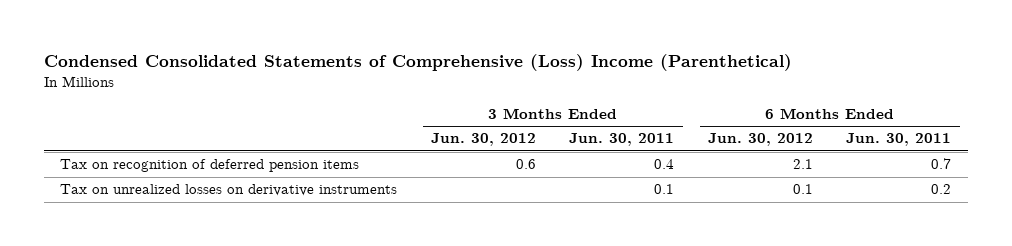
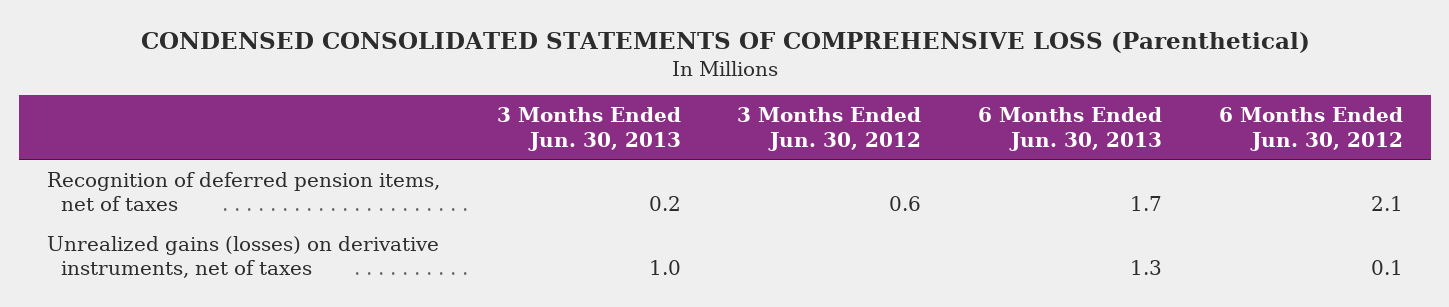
- Condensed Consolidated Statements of Comprehensive (Loss) Income (Parenthetical)
+ CONDENSED CONSOLIDATED STATEMENTS OF COMPREHENSIVE LOSS (Parenthetical)
- | 3 Months Ended Jun. 30, 2012 | 3 Months Ended Jun. 30, 2011 | 6 Months Ended Jun. 30, 2012 | 6 Months Ended Jun. 30, 2011
+ | 3 Months Ended Jun. 30, 2013 | 3 Months Ended Jun. 30, 2012 | 6 Months Ended Jun. 30, 2013 | 6 Months Ended Jun. 30, 2012
- Tax on recognition of deferred pension items | 0.6 | 0.4 | 2.1 | 0.7
- Tax on unrealized losses on derivative instruments | | 0.1 | 0.1 | 0.2
+ Recognition of deferred pension items, net of taxes | 0.2 | 0.6 | 1.7 | 2.1
+ Unrealized gains (losses) on derivative instruments, net of taxes | 1.0 | | 1.3 | 0.1

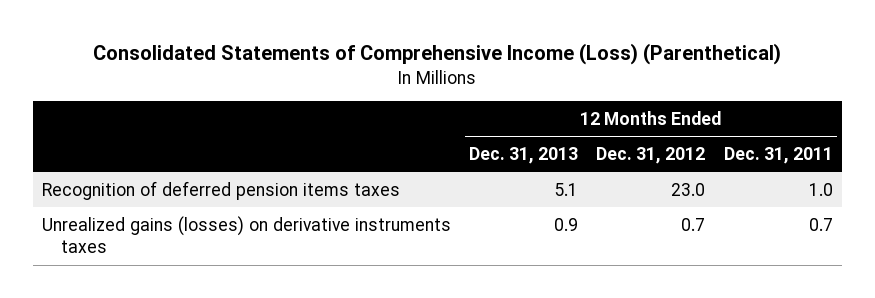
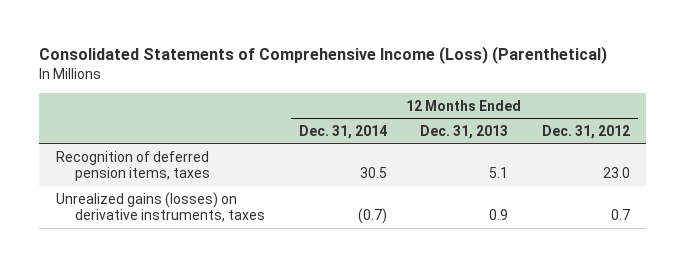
- | 12 Months Ended Dec. 31, 2013 | 12 Months Ended Dec. 31, 2012 | 12 Months Ended Dec. 31, 2011
+ | 12 Months Ended Dec. 31, 2014 | 12 Months Ended Dec. 31, 2013 | 12 Months Ended Dec. 31, 2012
- Recognition of deferred pension items taxes | 5.1 | 23.0 | 1.0
- Unrealized gains (losses) on derivative instruments taxes | 0.9 | 0.7 | 0.7
+ Recognition of deferred pension items, taxes | 30.5 | 5.1 | 23.0
+ Unrealized gains (losses) on derivative instruments, taxes | (0.7) | 0.9 | 0.7

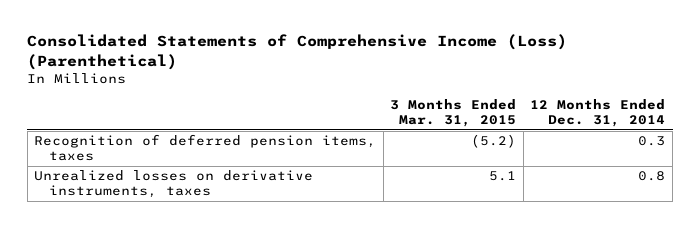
- | 12 Months Ended Dec. 31, 2014 | 12 Months Ended Dec. 31, 2013 | 12 Months Ended Dec. 31, 2012
+ | 3 Months Ended Mar. 31, 2015 | 12 Months Ended Dec. 31, 2014
- Recognition of deferred pension items, taxes | 30.5 | 5.1 | 23.0
- Unrealized gains (losses) on derivative instruments, taxes | (0.7) | 0.9 | 0.7
+ Recognition of deferred pension items, taxes | (5.2) | 0.3
+ Unrealized losses on derivative instruments, taxes | 5.1 | 0.8

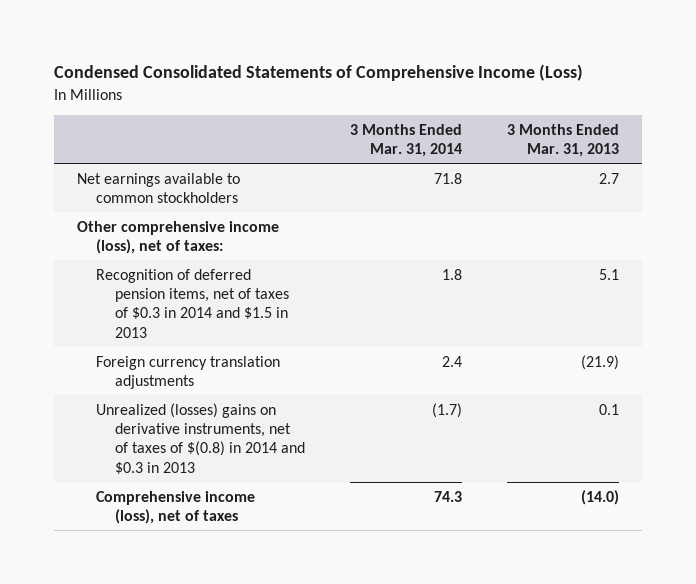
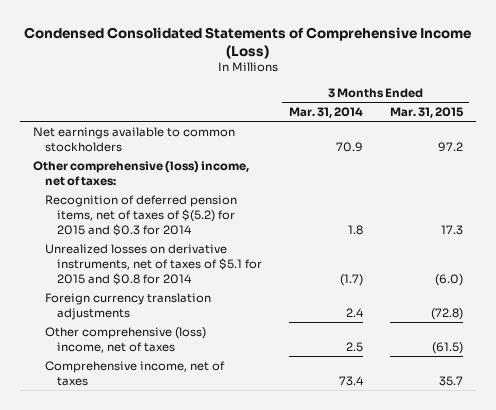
- | 3 Months Ended Mar. 31, 2014 | 3 Months Ended Mar. 31, 2013
+ | 3 Months Ended Mar. 31, 2014 | 3 Months Ended Mar. 31, 2015
- Net earnings available to common stockholders | 71.8 | 2.7
- Other comprehensive income (loss), net of taxes:
- Recognition of deferred pension items, net of taxes of $0.3 in 2014 and $1.5 in 2013 | 1.8 | 5.1
+ Net earnings available to common stockholders | 70.9 | 97.2
+ Other comprehensive (loss) income, net of taxes:
+ Recognition of deferred pension items, net of taxes of $(5.2) for 2015 and $0.3 for 2014 | 1.8 | 17.3
+ Unrealized losses on derivative instruments, net of taxes of $5.1 for 2015 and $0.8 for 2014 | (1.7) | (6.0)
- Unrealized (losses) gains on derivative instruments, net of taxes of $(0.8) in 2014 and $0.3 in 2013 | (1.7) | 0.1
- Comprehensive income (loss), net of taxes | 74.3 | (14.0)
+ Other comprehensive (loss) income, net of taxes | 2.5 | (61.5)
+ Comprehensive income, net of taxes | 73.4 | 35.7

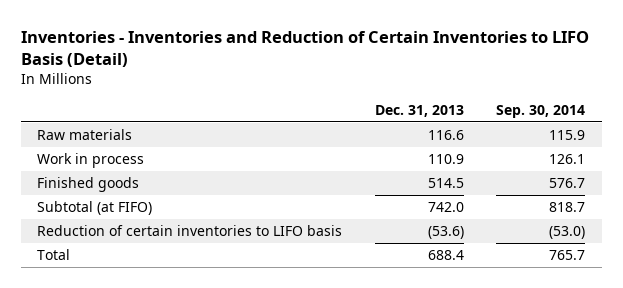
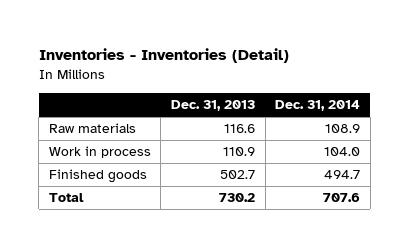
- Inventories - Inventories and Reduction of Certain Inventories to LIFO Basis (Detail)
+ Inventories - Inventories (Detail)
- | Dec. 31, 2013 | Sep. 30, 2014
+ | Dec. 31, 2013 | Dec. 31, 2014
- Finished goods | 514.5 | 576.7
- Subtotal (at FIFO) | 742.0 | 818.7
- Reduction of certain inventories to LIFO basis | (53.6) | (53.0)
- Total | 688.4 | 765.7
+ Finished goods | 502.7 | 494.7
+ Total | 730.2 | 707.6

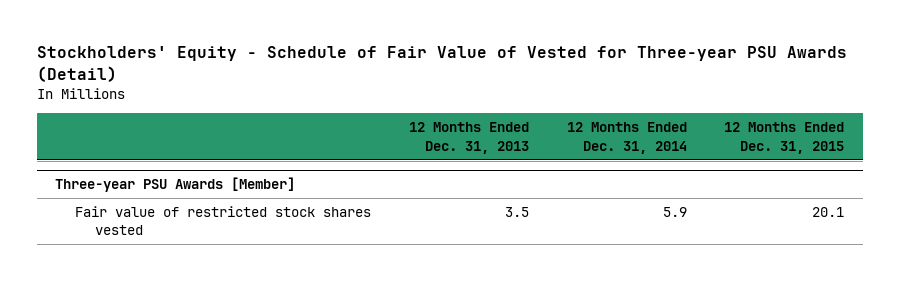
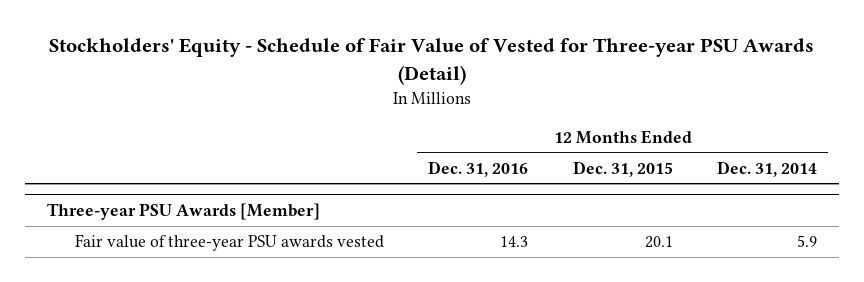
- | 12 Months Ended Dec. 31, 2013 | 12 Months Ended Dec. 31, 2014 | 12 Months Ended Dec. 31, 2015
+ | 12 Months Ended Dec. 31, 2016 | 12 Months Ended Dec. 31, 2015 | 12 Months Ended Dec. 31, 2014
@ Three-year PSU Awards [Member]
- Fair value of restricted stock shares vested | 3.5 | 5.9 | 20.1
+ Fair value of three-year PSU awards vested | 14.3 | 20.1 | 5.9

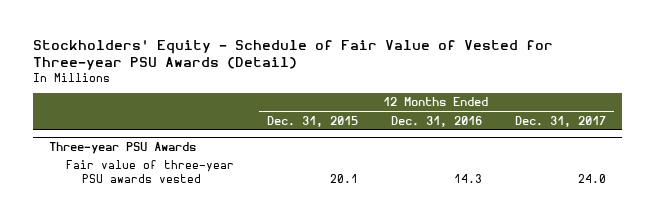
- | 12 Months Ended Dec. 31, 2016 | 12 Months Ended Dec. 31, 2015 | 12 Months Ended Dec. 31, 2014
+ | 12 Months Ended Dec. 31, 2015 | 12 Months Ended Dec. 31, 2016 | 12 Months Ended Dec. 31, 2017
- Three-year PSU Awards [Member]
+ Three-year PSU Awards

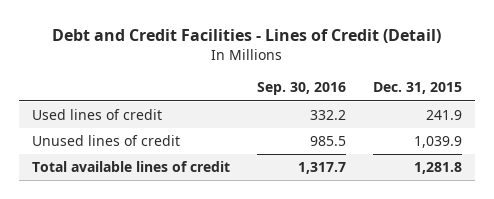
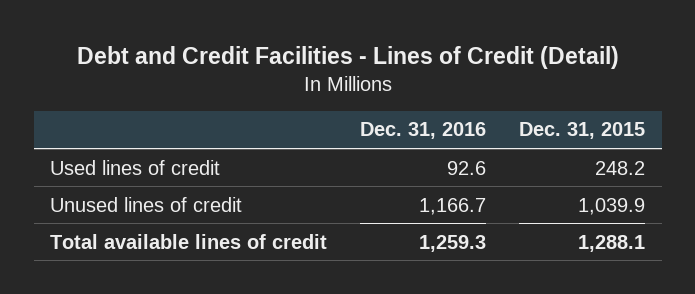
- | Sep. 30, 2016 | Dec. 31, 2015
+ | Dec. 31, 2016 | Dec. 31, 2015
- Used lines of credit | 332.2 | 241.9
+ Used lines of credit | 92.6 | 248.2
- Total available lines of credit | 1,317.7 | 1,281.8
+ Total available lines of credit | 1,259.3 | 1,288.1

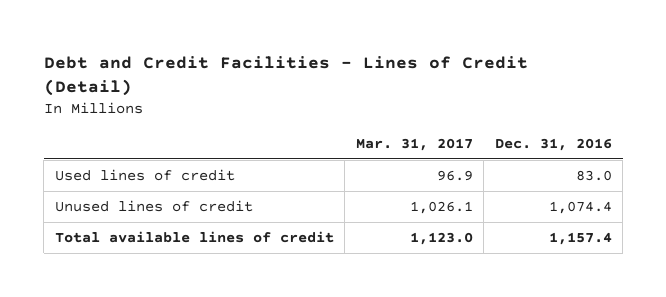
- | Dec. 31, 2016 | Dec. 31, 2015
+ | Mar. 31, 2017 | Dec. 31, 2016
- Used lines of credit | 92.6 | 248.2
- Unused lines of credit | 1,166.7 | 1,039.9
- Total available lines of credit | 1,259.3 | 1,288.1
+ Used lines of credit | 96.9 | 83.0
+ Unused lines of credit | 1,026.1 | 1,074.4
+ Total available lines of credit | 1,123.0 | 1,157.4

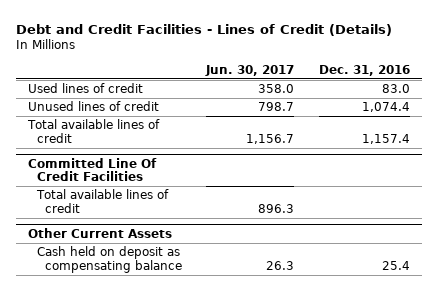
- Debt and Credit Facilities - Lines of Credit (Detail)
+ Debt and Credit Facilities - Lines of Credit (Details)
- | Mar. 31, 2017 | Dec. 31, 2016
+ | Jun. 30, 2017 | Dec. 31, 2016
+ Committed Line Of Credit Facilities
+ Total available lines of credit | 896.3 |
+ Other Current Assets
+ Cash held on deposit as compensating balance | 26.3 | 25.4

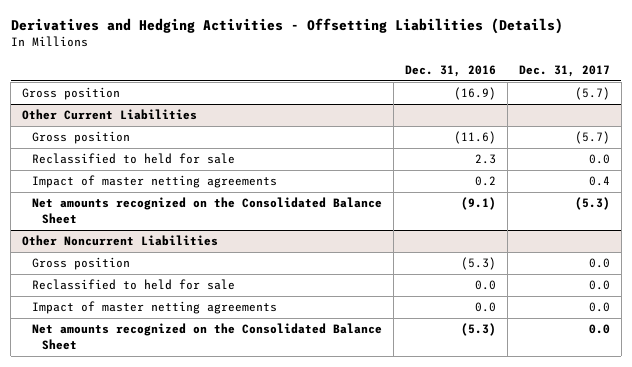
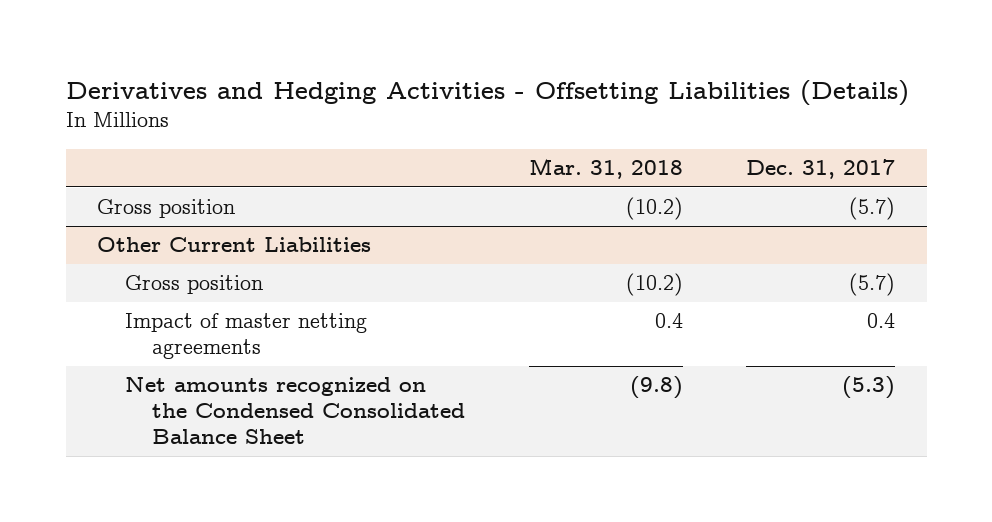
- | Dec. 31, 2016 | Dec. 31, 2017
+ | Mar. 31, 2018 | Dec. 31, 2017
@ Other Current Liabilities
- Reclassified to held for sale | 2.3 | 0.0
- Net amounts recognized on the Consolidated Balance Sheet | (9.1) | (5.3)
- Other Noncurrent Liabilities
- Gross position | (5.3) | 0.0
- Reclassified to held for sale | 0.0 | 0.0
- Impact of master netting agreements | 0.0 | 0.0
- Net amounts recognized on the Consolidated Balance Sheet | (5.3) | 0.0
@ Other Current Liabilities
+ Net amounts recognized on the Condensed Consolidated Balance Sheet | (9.8) | (5.3)

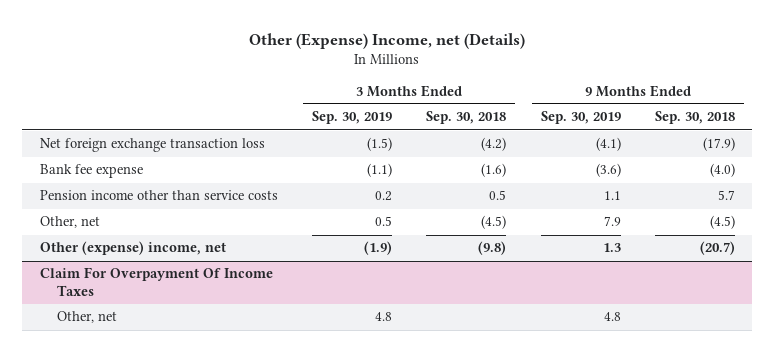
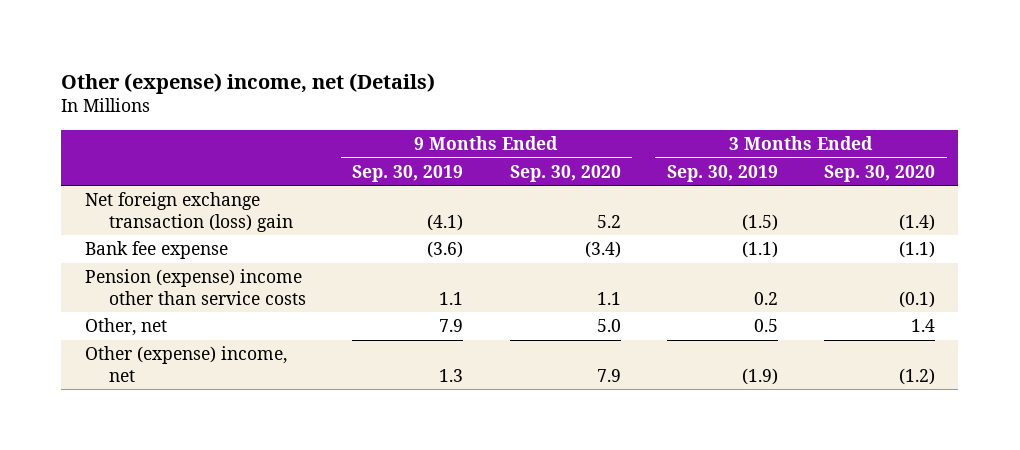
- Other (Expense) Income, net (Details)
+ Other (expense) income, net (Details)
- | 3 Months Ended Sep. 30, 2019 | 3 Months Ended Sep. 30, 2018 | 9 Months Ended Sep. 30, 2019 | 9 Months Ended Sep. 30, 2018
+ | 9 Months Ended Sep. 30, 2019 | 9 Months Ended Sep. 30, 2020 | 3 Months Ended Sep. 30, 2019 | 3 Months Ended Sep. 30, 2020
- Net foreign exchange transaction loss | (1.5) | (4.2) | (4.1) | (17.9)
+ Net foreign exchange transaction (loss) gain | (4.1) | 5.2 | (1.5) | (1.4)
- Pension income other than service costs | 0.2 | 0.5 | 1.1 | 5.7
+ Pension (expense) income other than service costs | 1.1 | 1.1 | 0.2 | (0.1)
- Claim For Overpayment Of Income Taxes
- Other, net | 4.8 | | 4.8 |

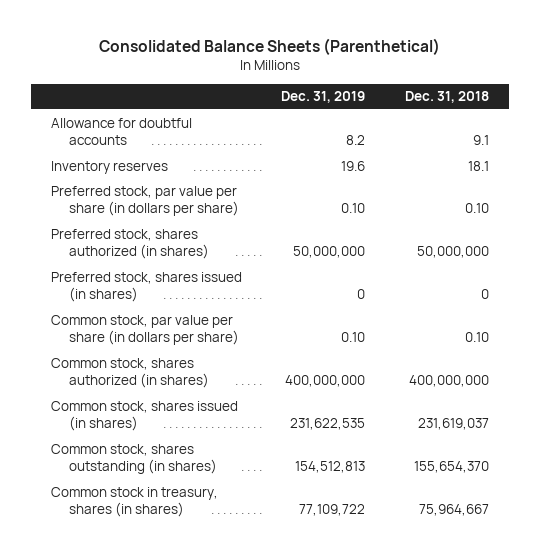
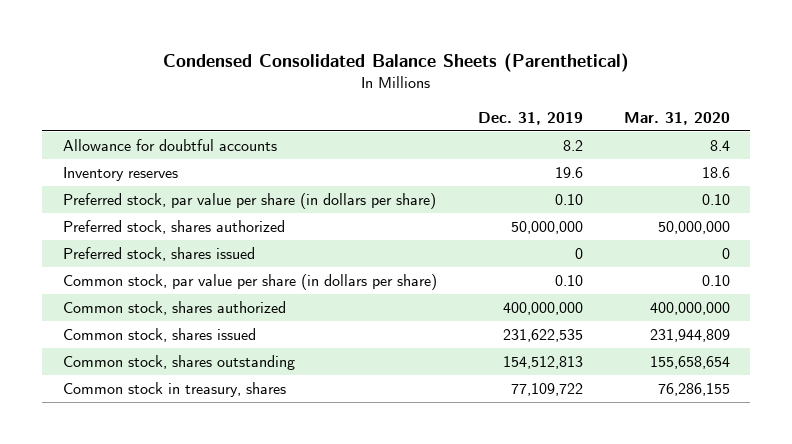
- Consolidated Balance Sheets (Parenthetical)
+ Condensed Consolidated Balance Sheets (Parenthetical)
- | Dec. 31, 2019 | Dec. 31, 2018
+ | Dec. 31, 2019 | Mar. 31, 2020
- Preferred stock, shares authorized (in shares) | 50,000,000 | 50,000,000
- Preferred stock, shares issued (in shares) | 0 | 0
+ Preferred stock, shares authorized | 50,000,000 | 50,000,000
+ Preferred stock, shares issued | 0 | 0
- Common stock, shares authorized (in shares) | 400,000,000 | 400,000,000
- Common stock, shares issued (in shares) | 231,622,535 | 231,619,037
- Common stock, shares outstanding (in shares) | 154,512,813 | 155,654,370
- Common stock in treasury, shares (in shares) | 77,109,722 | 75,964,667
+ Common stock, shares authorized | 400,000,000 | 400,000,000
+ Common stock, shares issued | 231,622,535 | 231,944,809
+ Common stock, shares outstanding | 154,512,813 | 155,658,654
+ Common stock in treasury, shares | 77,109,722 | 76,286,155

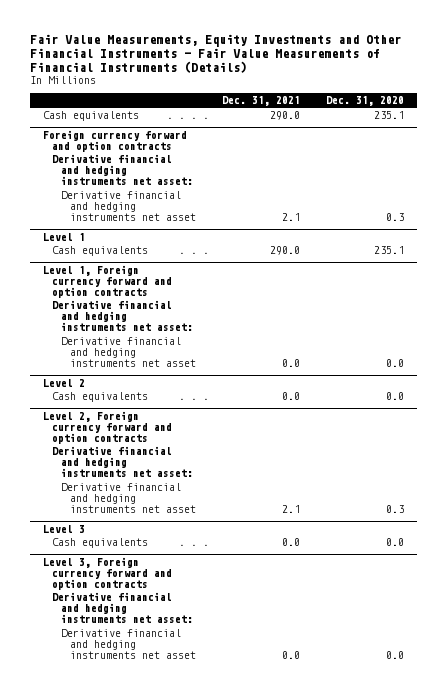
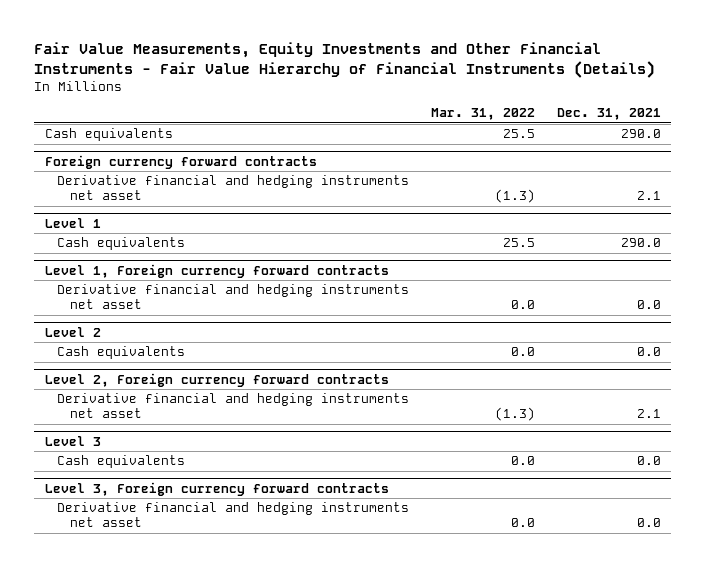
- Fair Value Measurements, Equity Investments and Other Financial Instruments - Fair Value Measurements of Financial Instruments (Details)
+ Fair Value Measurements, Equity Investments and Other Financial Instruments - Fair Value Hierarchy of Financial Instruments (Details)
- | Dec. 31, 2021 | Dec. 31, 2020
+ | Mar. 31, 2022 | Dec. 31, 2021
- Foreign currency forward and option contracts
- Derivative financial and hedging instruments net asset:
+ Foreign currency forward contracts
- Level 1, Foreign currency forward and option contracts
- Derivative financial and hedging instruments net asset:
+ Level 1, Foreign currency forward contracts
- Level 2, Foreign currency forward and option contracts
- Derivative financial and hedging instruments net asset:
+ Level 2, Foreign currency forward contracts
- Level 3, Foreign currency forward and option contracts
- Derivative financial and hedging instruments net asset:
+ Level 3, Foreign currency forward contracts

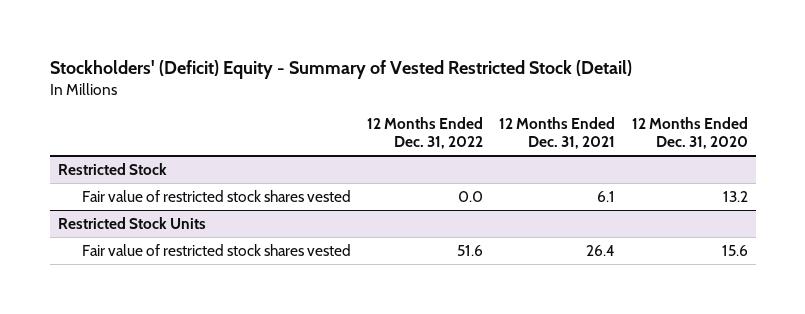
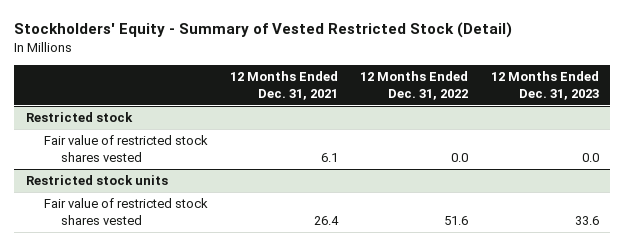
- Stockholders' (Deficit) Equity - Summary of Vested Restricted Stock (Detail)
+ Stockholders' Equity - Summary of Vested Restricted Stock (Detail)
- | 12 Months Ended Dec. 31, 2022 | 12 Months Ended Dec. 31, 2021 | 12 Months Ended Dec. 31, 2020
+ | 12 Months Ended Dec. 31, 2021 | 12 Months Ended Dec. 31, 2022 | 12 Months Ended Dec. 31, 2023
- Restricted Stock
+ Restricted stock
- Restricted Stock Units
+ Restricted stock units

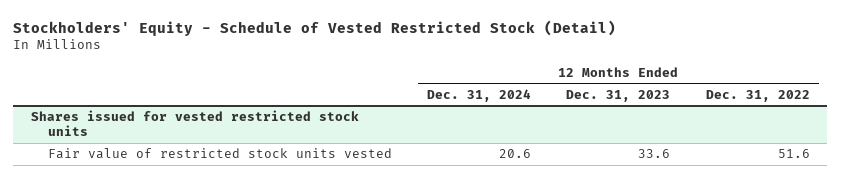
- Stockholders' Equity - Summary of Vested Restricted Stock (Detail)
+ Stockholders' Equity - Schedule of Vested Restricted Stock (Detail)
- | 12 Months Ended Dec. 31, 2021 | 12 Months Ended Dec. 31, 2022 | 12 Months Ended Dec. 31, 2023
+ | 12 Months Ended Dec. 31, 2024 | 12 Months Ended Dec. 31, 2023 | 12 Months Ended Dec. 31, 2022
- Restricted stock
- Fair value of restricted stock shares vested | 6.1 | 0.0 | 0.0
- Restricted stock units
- Fair value of restricted stock shares vested | 26.4 | 51.6 | 33.6
+ Shares issued for vested restricted stock units
+ Fair value of restricted stock units vested | 20.6 | 33.6 | 51.6

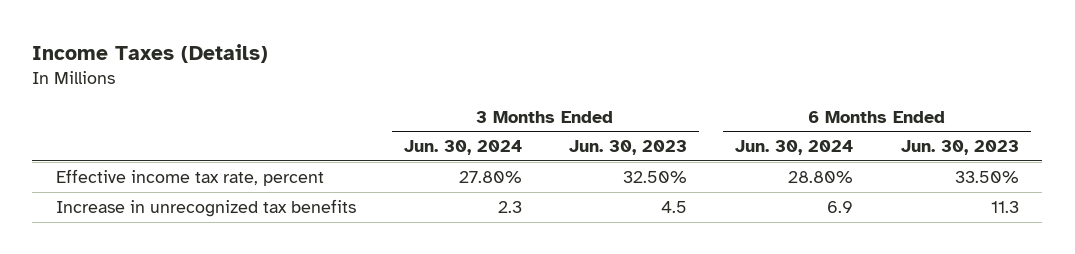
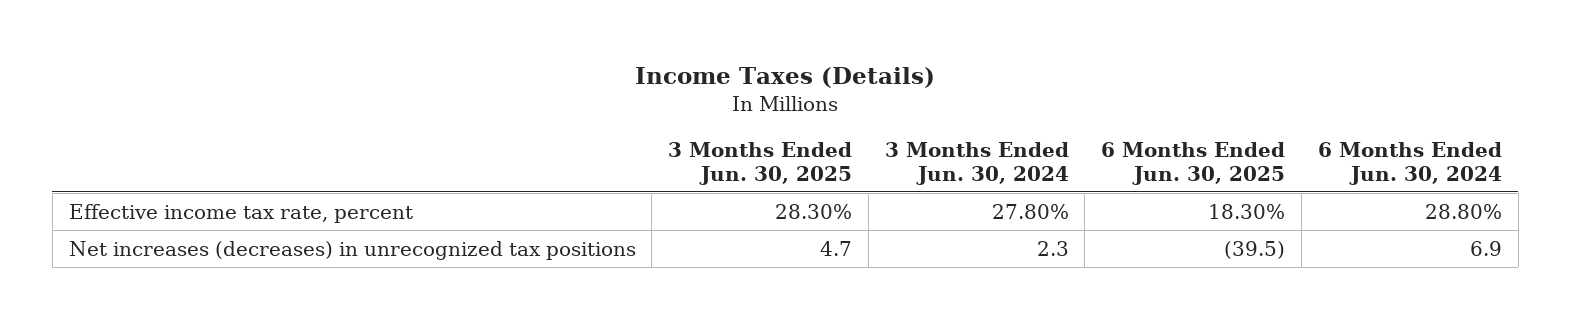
- | 3 Months Ended Jun. 30, 2024 | 3 Months Ended Jun. 30, 2023 | 6 Months Ended Jun. 30, 2024 | 6 Months Ended Jun. 30, 2023
+ | 3 Months Ended Jun. 30, 2025 | 3 Months Ended Jun. 30, 2024 | 6 Months Ended Jun. 30, 2025 | 6 Months Ended Jun. 30, 2024
- Increase in unrecognized tax benefits | 2.3 | 4.5 | 6.9 | 11.3
+ Net increases (decreases) in unrecognized tax positions | 4.7 | 2.3 | (39.5) | 6.9

